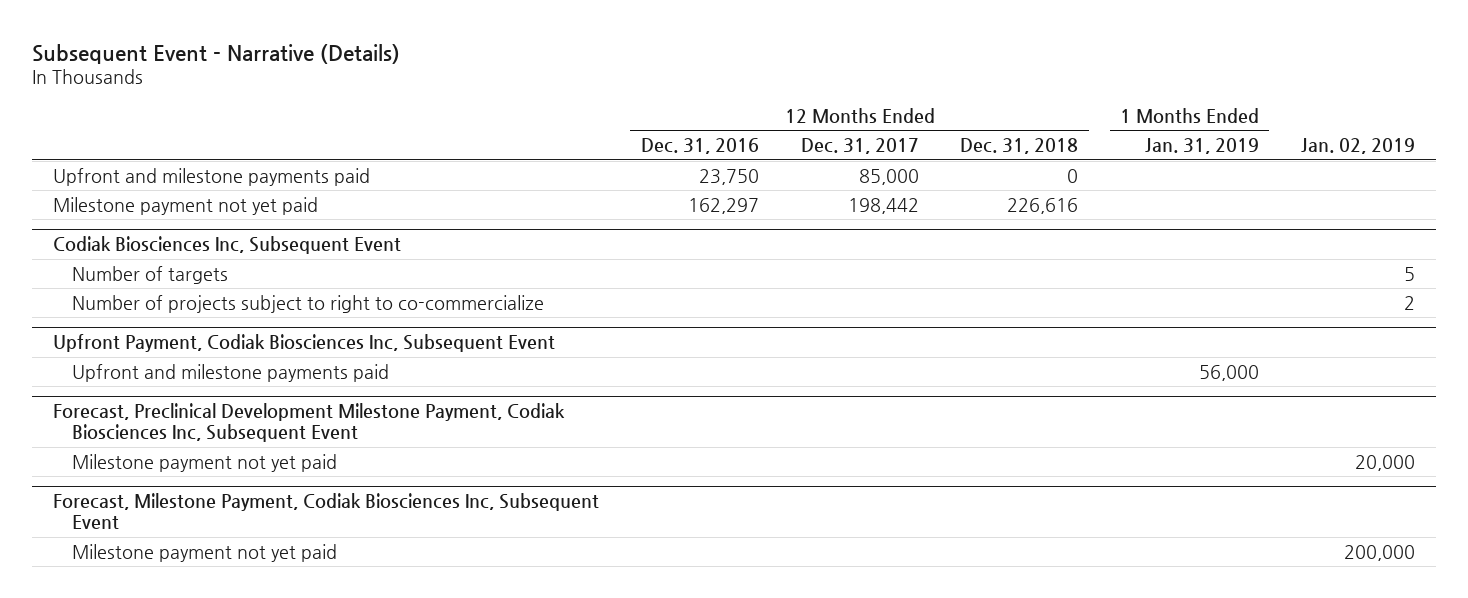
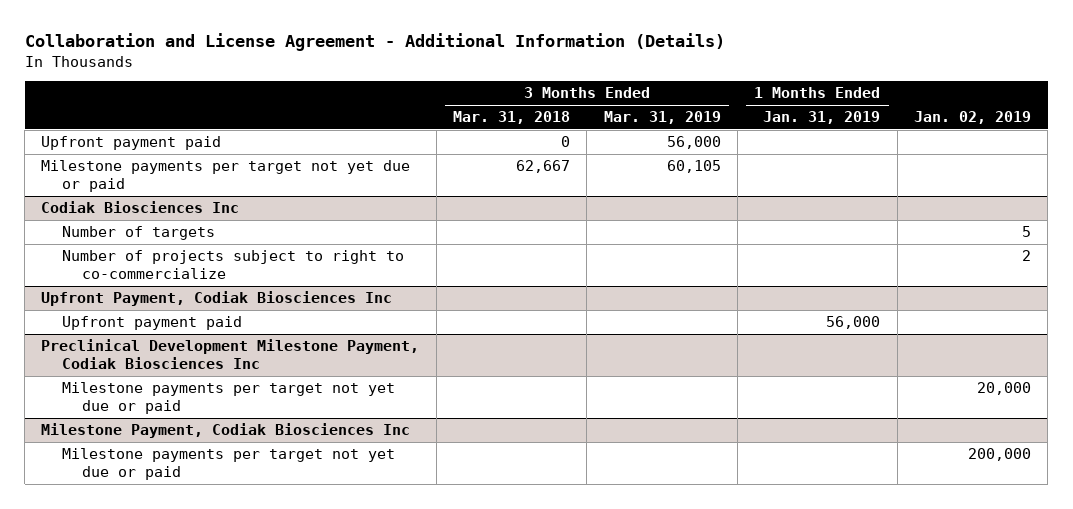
- Subsequent Event - Narrative (Details)
+ Collaboration and License Agreement - Additional Information (Details)
- | 12 Months Ended Dec. 31, 2016 | 12 Months Ended Dec. 31, 2017 | 12 Months Ended Dec. 31, 2018 | 1 Months Ended Jan. 31, 2019 | Jan. 02, 2019
+ | 3 Months Ended Mar. 31, 2018 | 3 Months Ended Mar. 31, 2019 | 1 Months Ended Jan. 31, 2019 | Jan. 02, 2019
- Upfront and milestone payments paid | 23,750 | 85,000 | 0 | |
- Milestone payment not yet paid | 162,297 | 198,442 | 226,616 | |
- Codiak Biosciences Inc, Subsequent Event
+ Upfront payment paid | 0 | 56,000 | |
+ Milestone payments per target not yet due or paid | 62,667 | 60,105 | |
+ Codiak Biosciences Inc
- Upfront Payment, Codiak Biosciences Inc, Subsequent Event
- Upfront and milestone payments paid | | | | 56,000 |
- Forecast, Preclinical Development Milestone Payment, Codiak Biosciences Inc, Subsequent Event
- Milestone payment not yet paid | | | | | 20,000
- Forecast, Milestone Payment, Codiak Biosciences Inc, Subsequent Event
- Milestone payment not yet paid | | | | | 200,000
+ Upfront Payment, Codiak Biosciences Inc
+ Upfront payment paid | | | 56,000 |
+ Preclinical Development Milestone Payment, Codiak Biosciences Inc
+ Milestone payments per target not yet due or paid | | | | 20,000
+ Milestone Payment, Codiak Biosciences Inc
+ Milestone payments per target not yet due or paid | | | | 200,000

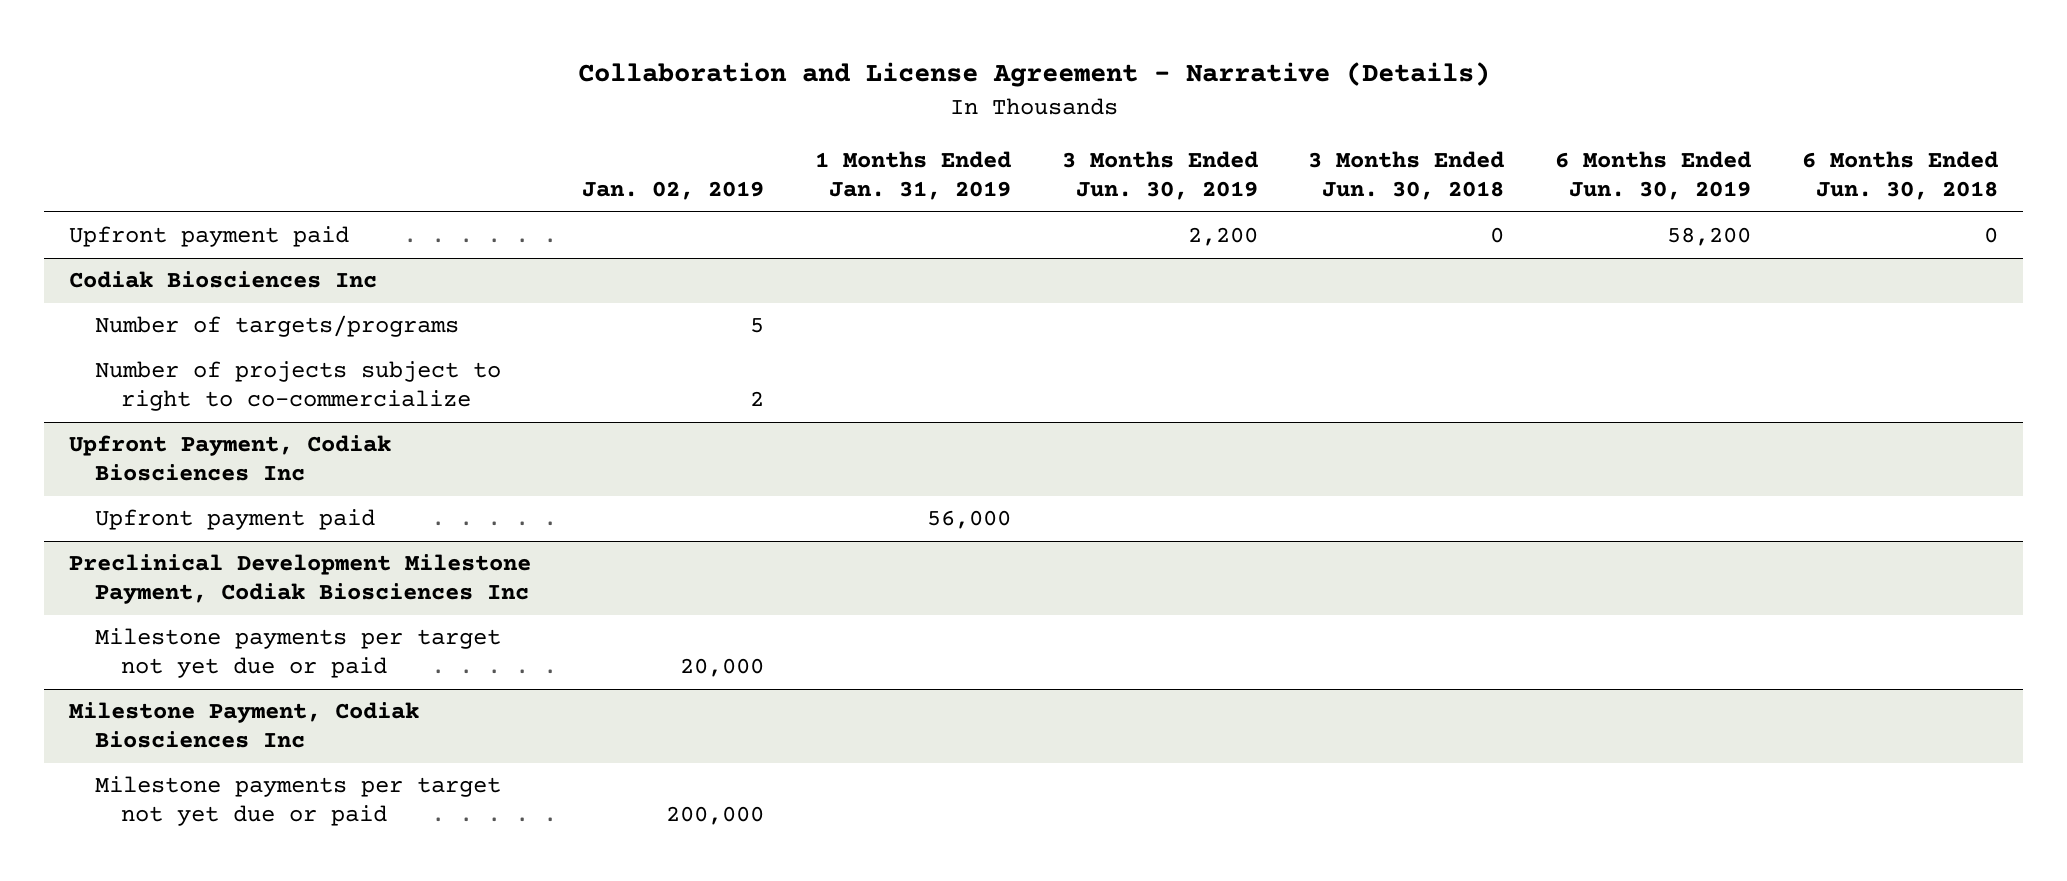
- Collaboration and License Agreement - Additional Information (Details)
+ Collaboration and License Agreement - Narrative (Details)
- | 3 Months Ended Mar. 31, 2018 | 3 Months Ended Mar. 31, 2019 | 1 Months Ended Jan. 31, 2019 | Jan. 02, 2019
+ | Jan. 02, 2019 | 1 Months Ended Jan. 31, 2019 | 3 Months Ended Jun. 30, 2019 | 3 Months Ended Jun. 30, 2018 | 6 Months Ended Jun. 30, 2019 | 6 Months Ended Jun. 30, 2018
- Milestone payments per target not yet due or paid | 62,667 | 60,105 | |
@ Codiak Biosciences Inc
- Number of targets | | | | 5
+ Number of targets/programs | 5 | | | | |

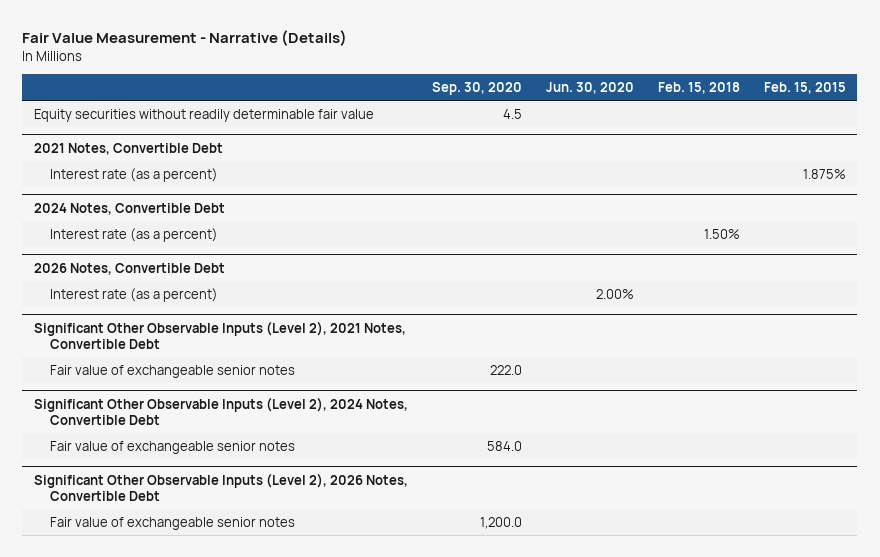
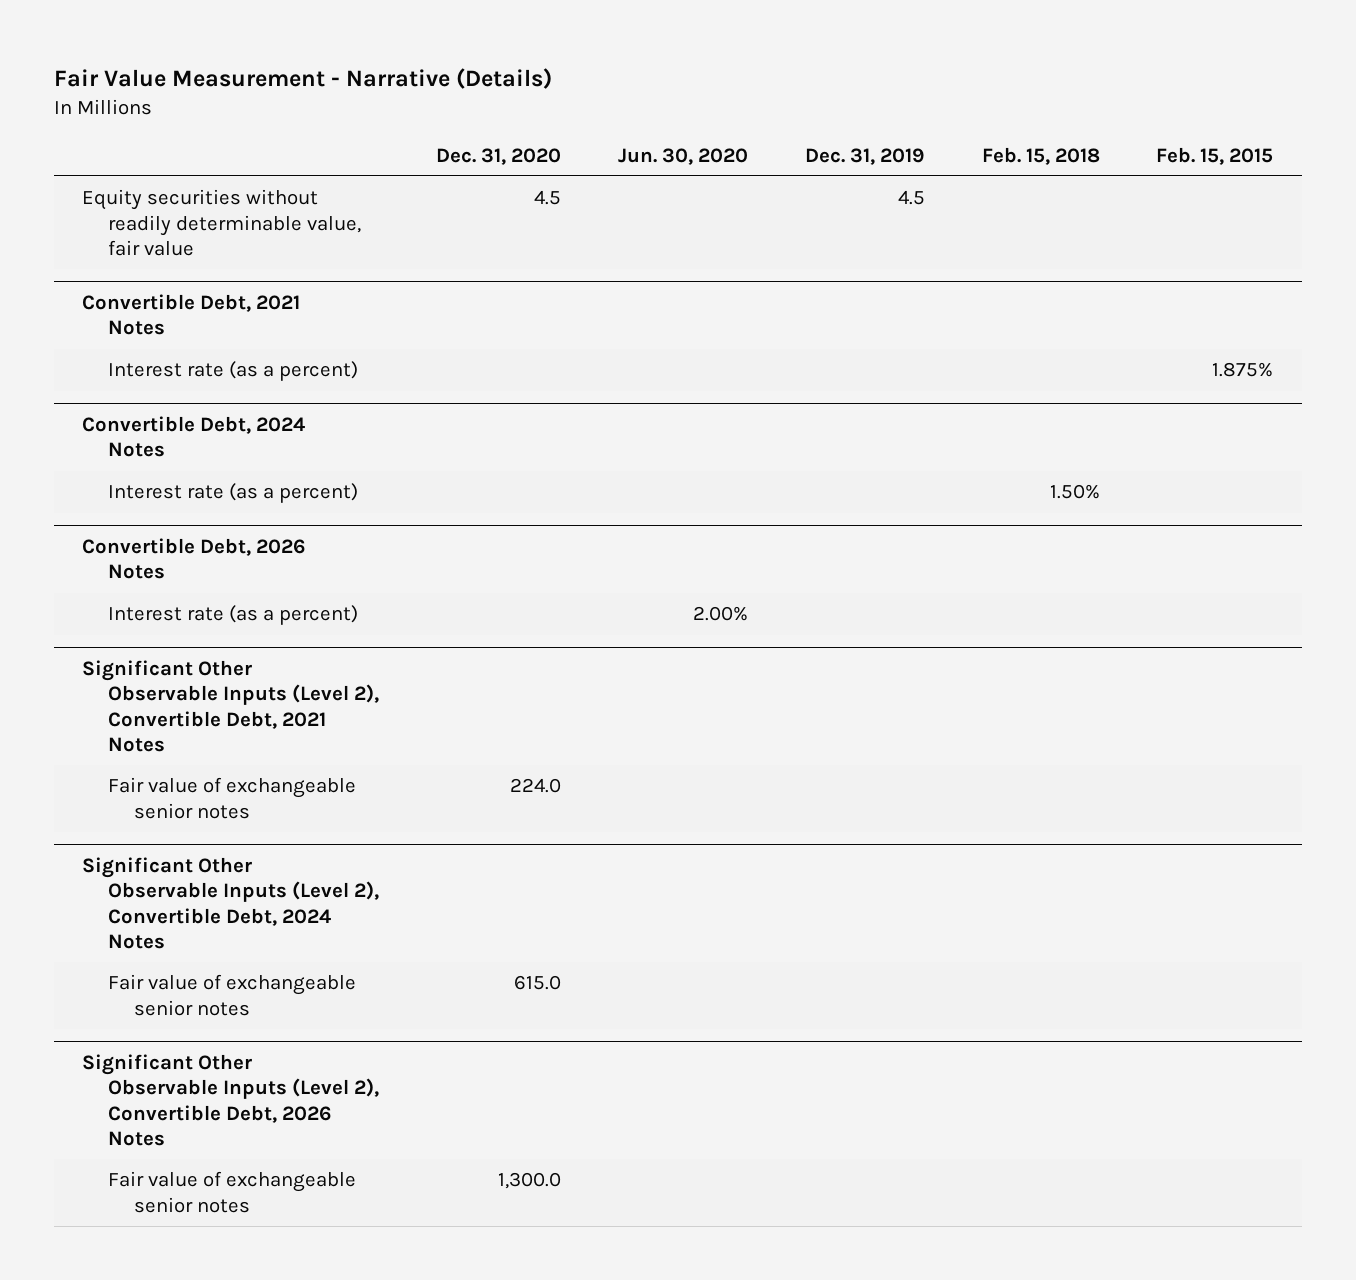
- | Sep. 30, 2020 | Jun. 30, 2020 | Feb. 15, 2018 | Feb. 15, 2015
+ | Dec. 31, 2020 | Jun. 30, 2020 | Dec. 31, 2019 | Feb. 15, 2018 | Feb. 15, 2015
- Equity securities without readily determinable fair value | 4.5 | | |
- 2021 Notes, Convertible Debt
+ Equity securities without readily determinable value, fair value | 4.5 | | 4.5 | |
+ Convertible Debt, 2021 Notes
- 2024 Notes, Convertible Debt
+ Convertible Debt, 2024 Notes
- 2026 Notes, Convertible Debt
+ Convertible Debt, 2026 Notes
- Significant Other Observable Inputs (Level 2), 2021 Notes, Convertible Debt
+ Significant Other Observable Inputs (Level 2), Convertible Debt, 2021 Notes
- Significant Other Observable Inputs (Level 2), 2024 Notes, Convertible Debt
+ Significant Other Observable Inputs (Level 2), Convertible Debt, 2024 Notes
- Significant Other Observable Inputs (Level 2), 2026 Notes, Convertible Debt
+ Significant Other Observable Inputs (Level 2), Convertible Debt, 2026 Notes

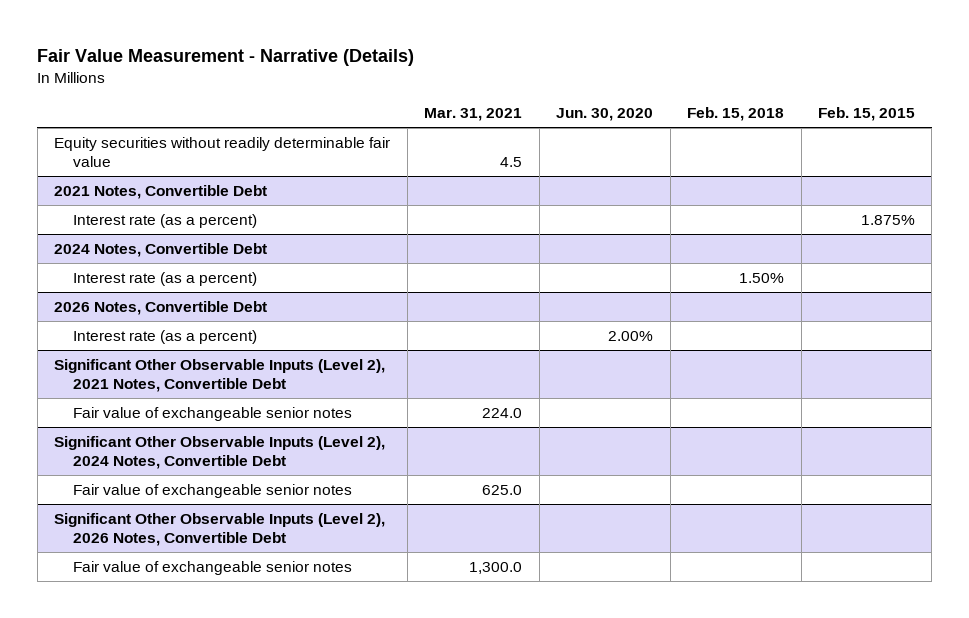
- | Dec. 31, 2020 | Jun. 30, 2020 | Dec. 31, 2019 | Feb. 15, 2018 | Feb. 15, 2015
+ | Mar. 31, 2021 | Jun. 30, 2020 | Feb. 15, 2018 | Feb. 15, 2015
- Equity securities without readily determinable value, fair value | 4.5 | | 4.5 | |
- Convertible Debt, 2021 Notes
+ Equity securities without readily determinable fair value | 4.5 | | |
+ 2021 Notes, Convertible Debt
- Convertible Debt, 2024 Notes
+ 2024 Notes, Convertible Debt
- Convertible Debt, 2026 Notes
+ 2026 Notes, Convertible Debt
- Significant Other Observable Inputs (Level 2), Convertible Debt, 2021 Notes
+ Significant Other Observable Inputs (Level 2), 2021 Notes, Convertible Debt
- Significant Other Observable Inputs (Level 2), Convertible Debt, 2024 Notes
+ Significant Other Observable Inputs (Level 2), 2024 Notes, Convertible Debt
- Significant Other Observable Inputs (Level 2), Convertible Debt, 2026 Notes
+ Significant Other Observable Inputs (Level 2), 2026 Notes, Convertible Debt

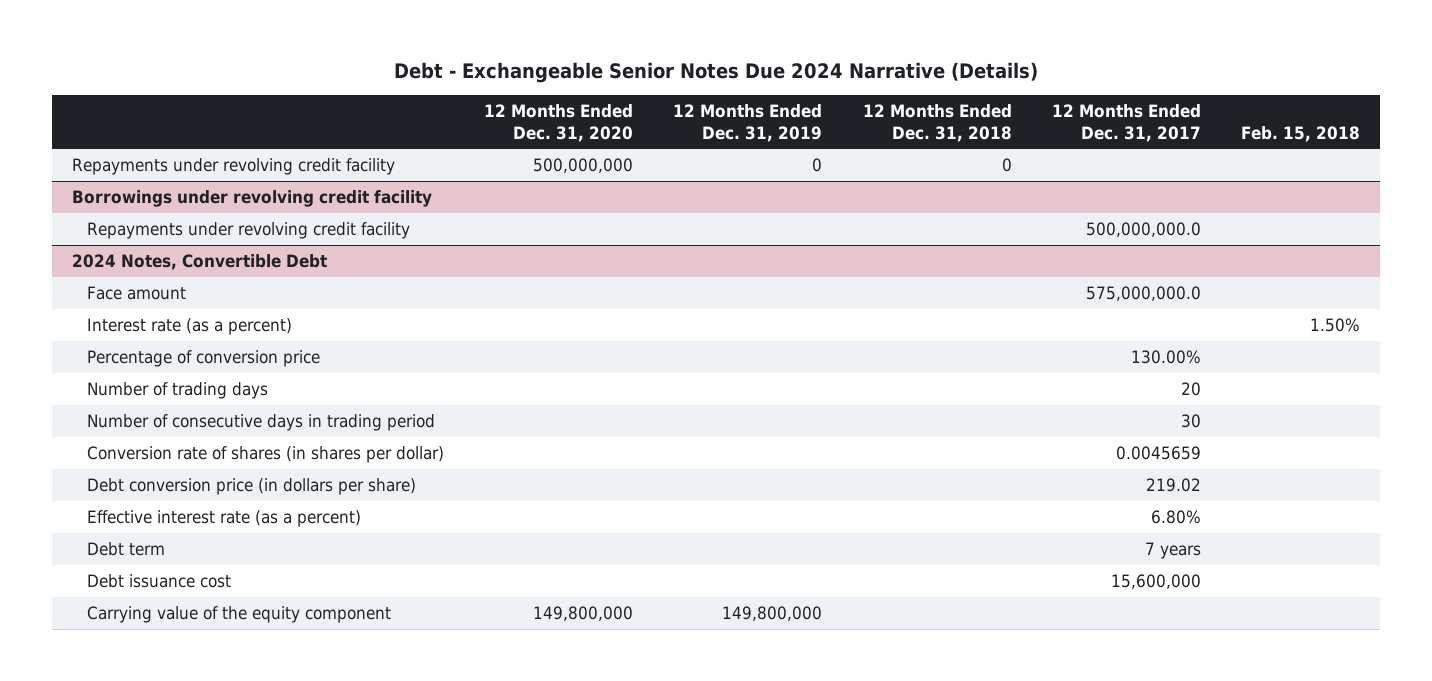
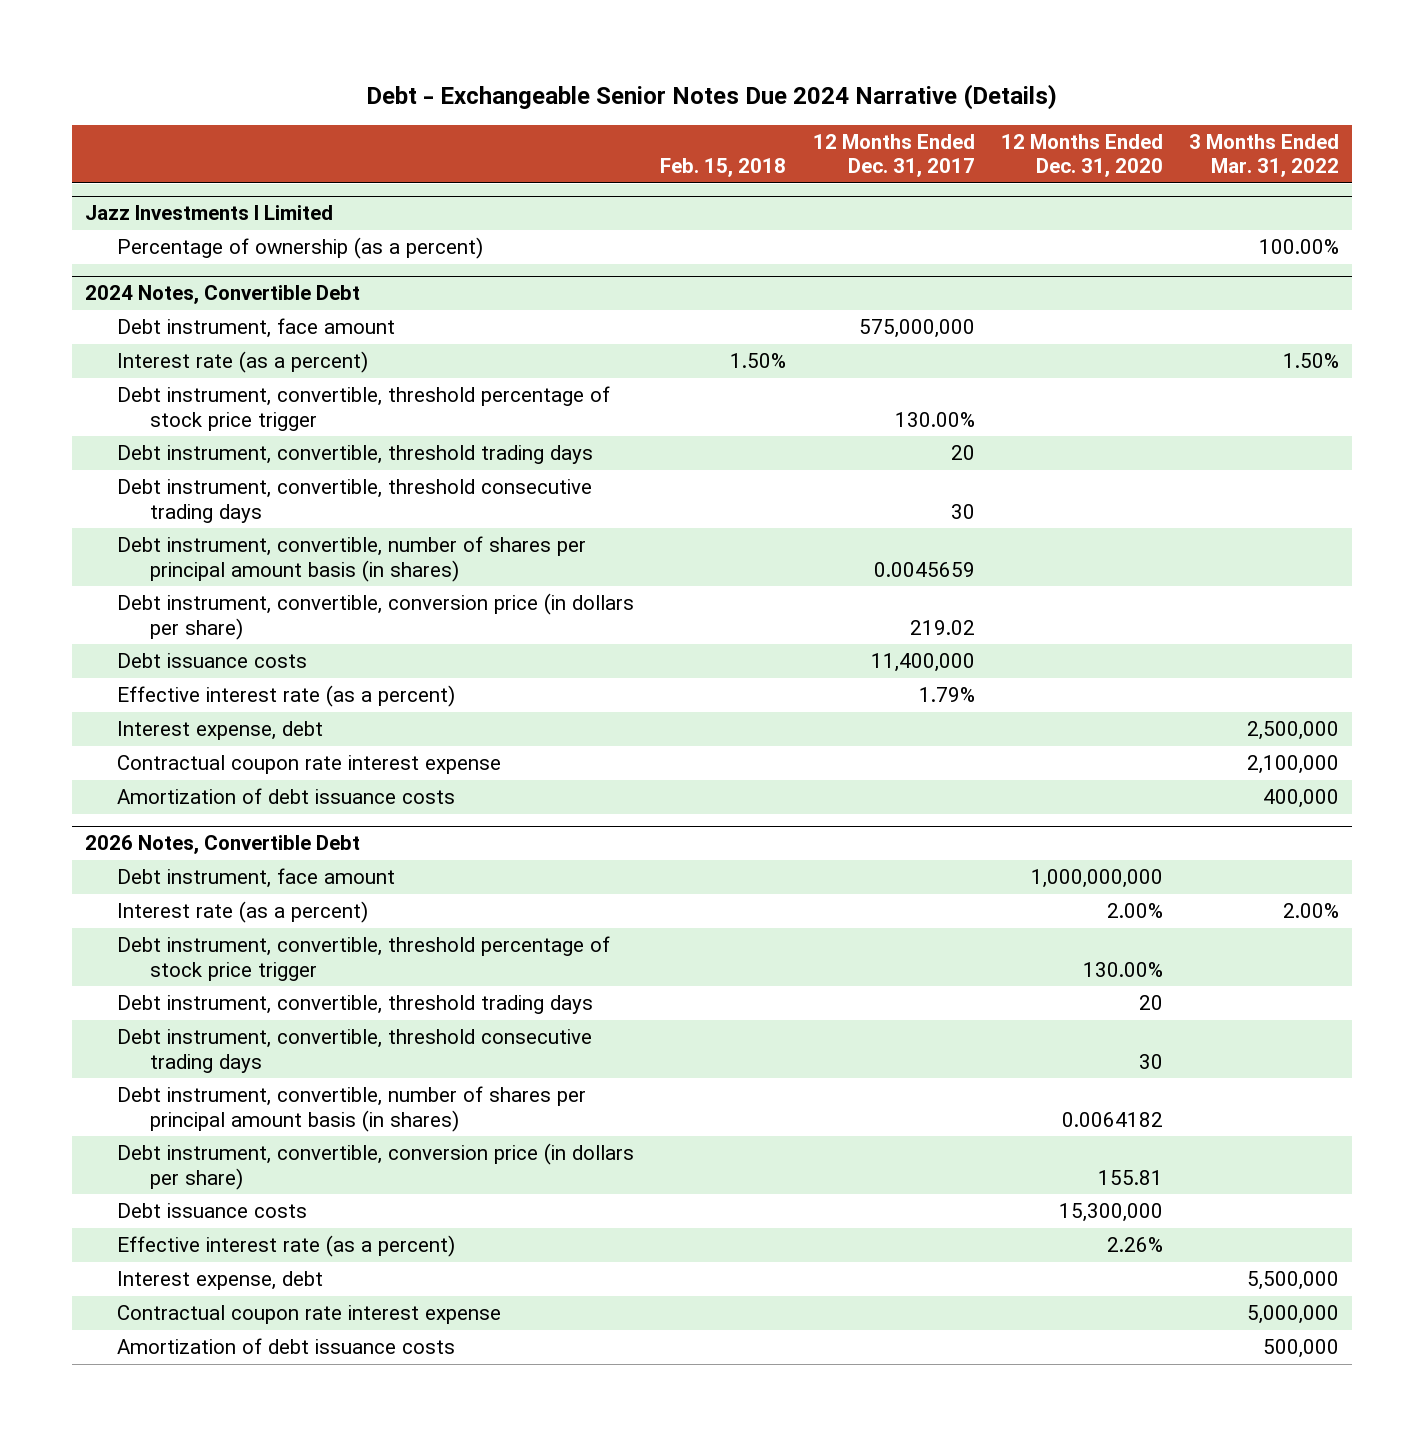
- | 12 Months Ended Dec. 31, 2020 | 12 Months Ended Dec. 31, 2019 | 12 Months Ended Dec. 31, 2018 | 12 Months Ended Dec. 31, 2017 | Feb. 15, 2018
+ | Feb. 15, 2018 | 12 Months Ended Dec. 31, 2017 | 12 Months Ended Dec. 31, 2020 | 3 Months Ended Mar. 31, 2022
- Repayments under revolving credit facility | 500,000,000 | 0 | 0 | |
- Borrowings under revolving credit facility
- Repayments under revolving credit facility | | | | 500,000,000.0 |
+ Jazz Investments I Limited
+ Percentage of ownership (as a percent) | | | | 100.00%
@ 2024 Notes, Convertible Debt
- Face amount | | | | 575,000,000.0 |
+ Debt instrument, face amount | | 575,000,000 | |
- Percentage of conversion price | | | | 130.00% |
- Number of trading days | | | | 20 |
- Number of consecutive days in trading period | | | | 30 |
- Conversion rate of shares (in shares per dollar) | | | | 0.0045659 |
- Debt conversion price (in dollars per share) | | | | 219.02 |
- Effective interest rate (as a percent) | | | | 6.80% |
- Debt term | | | | 7 years |
- Debt issuance cost | | | | 15,600,000 |
- Carrying value of the equity component | 149,800,000 | 149,800,000 | | |
+ Debt instrument, convertible, threshold percentage of stock price trigger | | 130.00% | |
+ Debt instrument, convertible, threshold trading days | | 20 | |
+ Debt instrument, convertible, threshold consecutive trading days | | 30 | |
+ Debt instrument, convertible, number of shares per principal amount basis (in shares) | | 0.0045659 | |
+ Debt instrument, convertible, conversion price (in dollars per share) | | 219.02 | |
+ Debt issuance costs | | 11,400,000 | |
+ Effective interest rate (as a percent) | | 1.79% | |
+ Interest expense, debt | | | | 2,500,000
+ Contractual coupon rate interest expense | | | | 2,100,000
+ Amortization of debt issuance costs | | | | 400,000
+ 2026 Notes, Convertible Debt
+ Debt instrument, face amount | | | 1,000,000,000 |
+ Interest rate (as a percent) | | | 2.00% | 2.00%
+ Debt instrument, convertible, threshold percentage of stock price trigger | | | 130.00% |
+ Debt instrument, convertible, threshold trading days | | | 20 |
+ Debt instrument, convertible, threshold consecutive trading days | | | 30 |
+ Debt instrument, convertible, number of shares per principal amount basis (in shares) | | | 0.0064182 |
+ Debt instrument, convertible, conversion price (in dollars per share) | | | 155.81 |
+ Debt issuance costs | | | 15,300,000 |
+ Effective interest rate (as a percent) | | | 2.26% |
+ Interest expense, debt | | | | 5,500,000
+ Contractual coupon rate interest expense | | | | 5,000,000
+ Amortization of debt issuance costs | | | | 500,000

